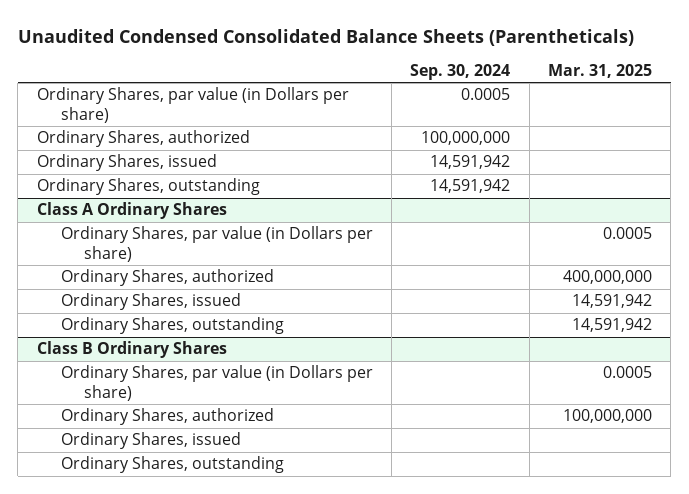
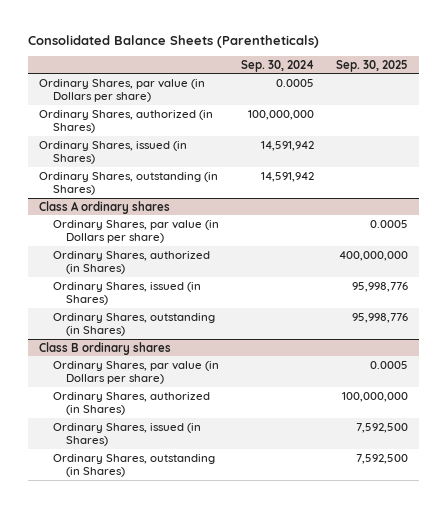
- Unaudited Condensed Consolidated Balance Sheets (Parentheticals)
+ Consolidated Balance Sheets (Parentheticals)
- | Sep. 30, 2024 | Mar. 31, 2025
+ | Sep. 30, 2024 | Sep. 30, 2025
- Ordinary Shares, authorized | 100,000,000 |
- Ordinary Shares, issued | 14,591,942 |
- Ordinary Shares, outstanding | 14,591,942 |
- Class A Ordinary Shares
+ Ordinary Shares, authorized (in Shares) | 100,000,000 |
+ Ordinary Shares, issued (in Shares) | 14,591,942 |
+ Ordinary Shares, outstanding (in Shares) | 14,591,942 |
+ Class A ordinary shares
- Ordinary Shares, authorized | | 400,000,000
- Ordinary Shares, issued | | 14,591,942
- Ordinary Shares, outstanding | | 14,591,942
- Class B Ordinary Shares
+ Ordinary Shares, authorized (in Shares) | | 400,000,000
+ Ordinary Shares, issued (in Shares) | | 95,998,776
+ Ordinary Shares, outstanding (in Shares) | | 95,998,776
+ Class B ordinary shares
- Ordinary Shares, authorized | | 100,000,000
- Ordinary Shares, issued
- Ordinary Shares, outstanding
+ Ordinary Shares, authorized (in Shares) | | 100,000,000
+ Ordinary Shares, issued (in Shares) | | 7,592,500
+ Ordinary Shares, outstanding (in Shares) | | 7,592,500

